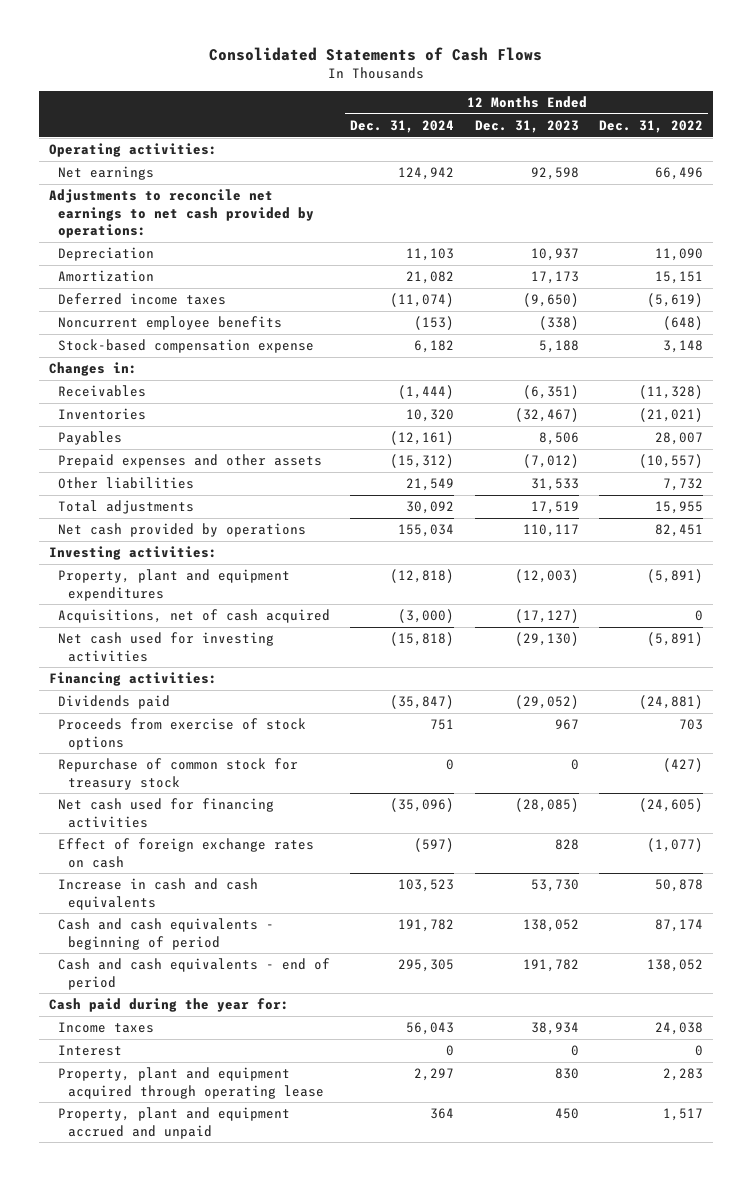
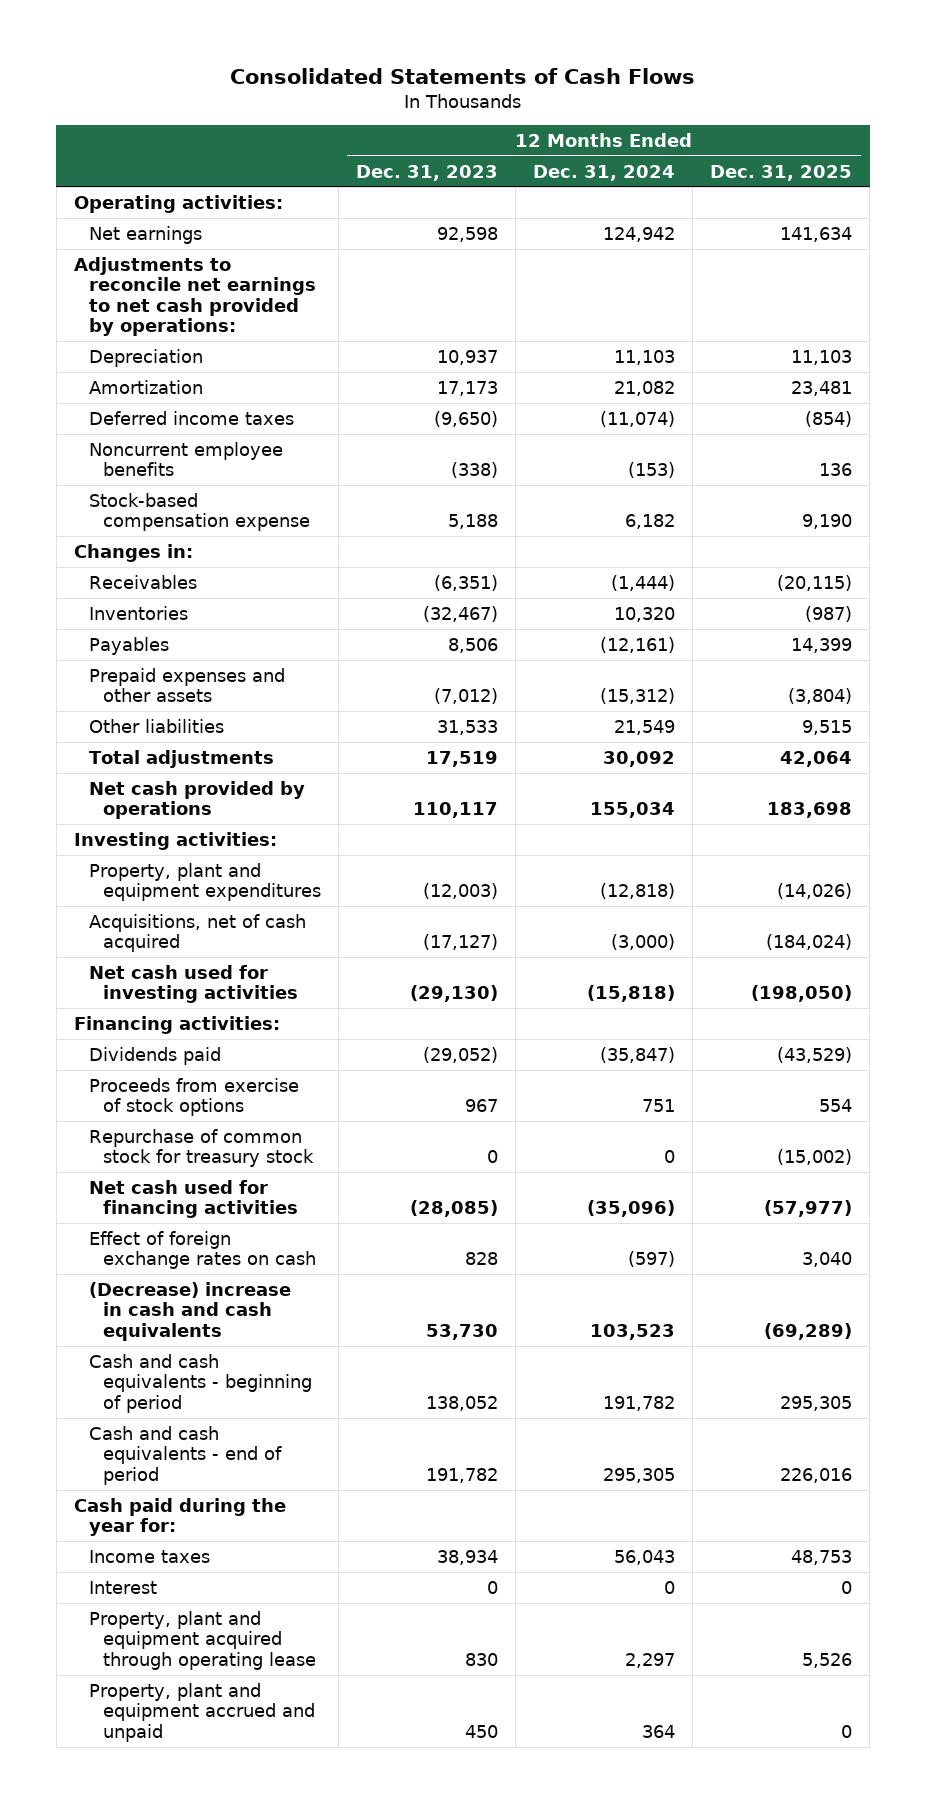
- | 12 Months Ended Dec. 31, 2024 | 12 Months Ended Dec. 31, 2023 | 12 Months Ended Dec. 31, 2022
+ | 12 Months Ended Dec. 31, 2023 | 12 Months Ended Dec. 31, 2024 | 12 Months Ended Dec. 31, 2025
- Increase in cash and cash equivalents | 103,523 | 53,730 | 50,878
+ (Decrease) increase in cash and cash equivalents | 53,730 | 103,523 | (69,289)

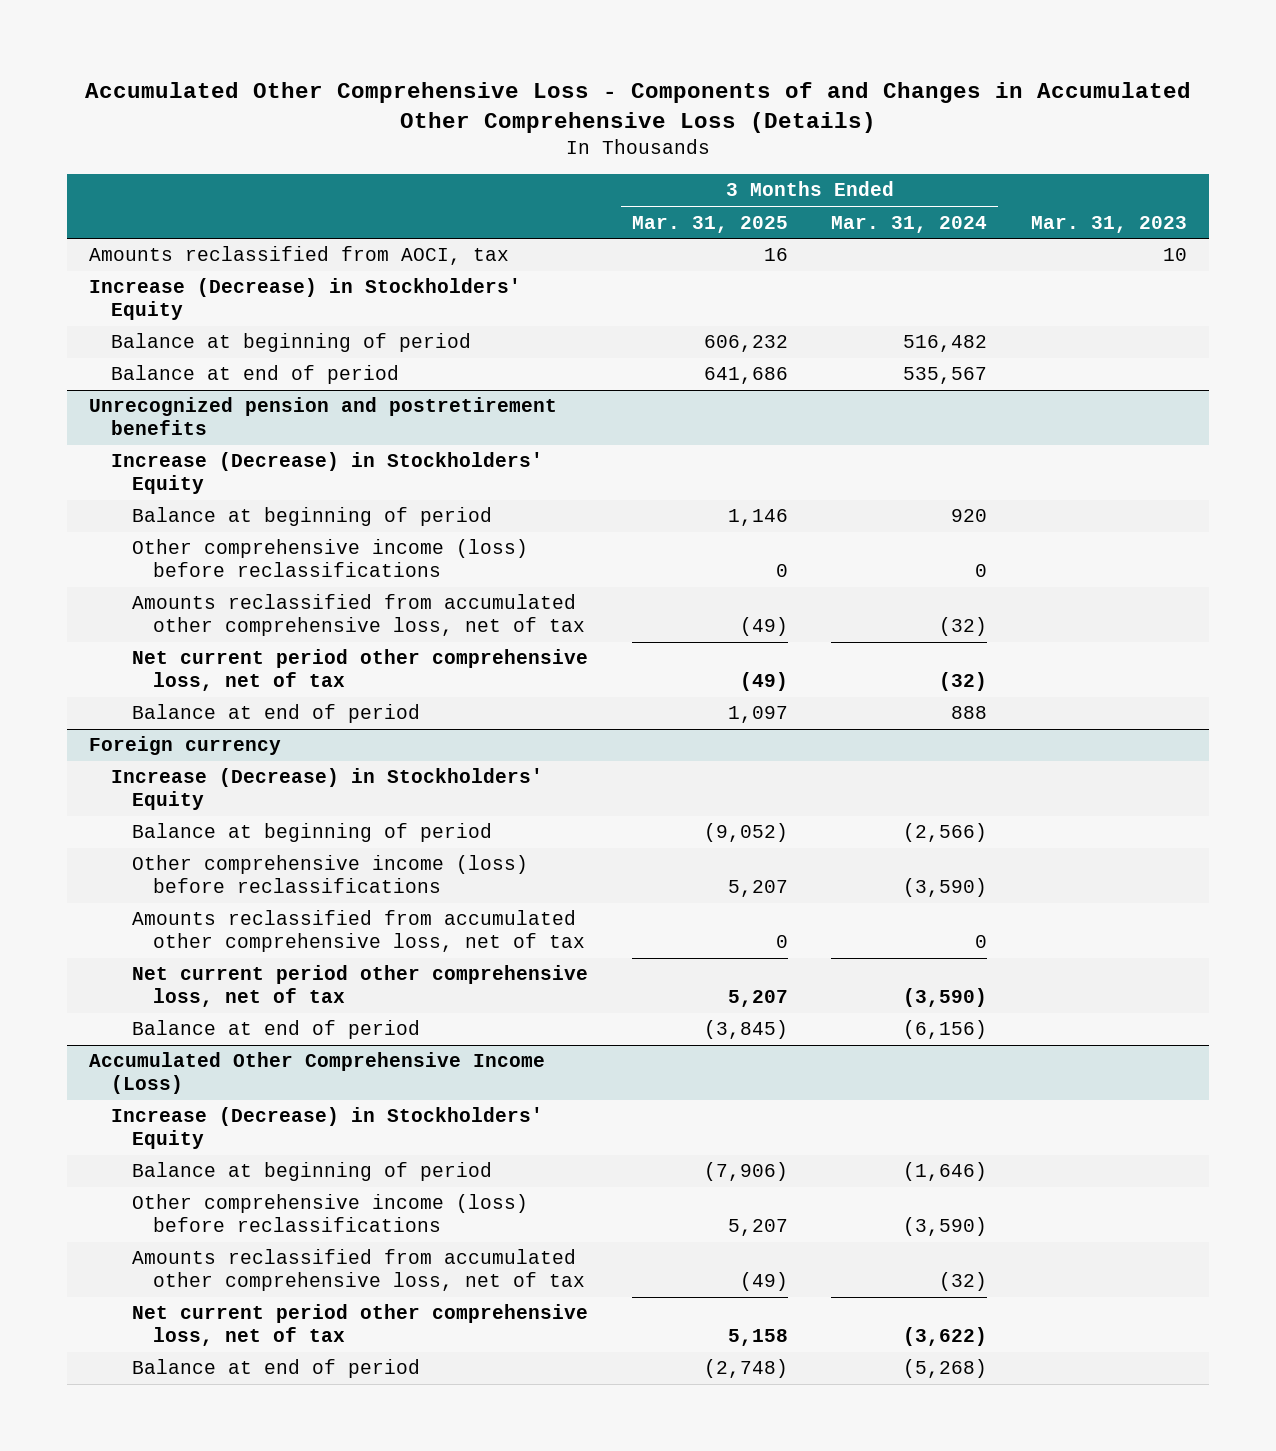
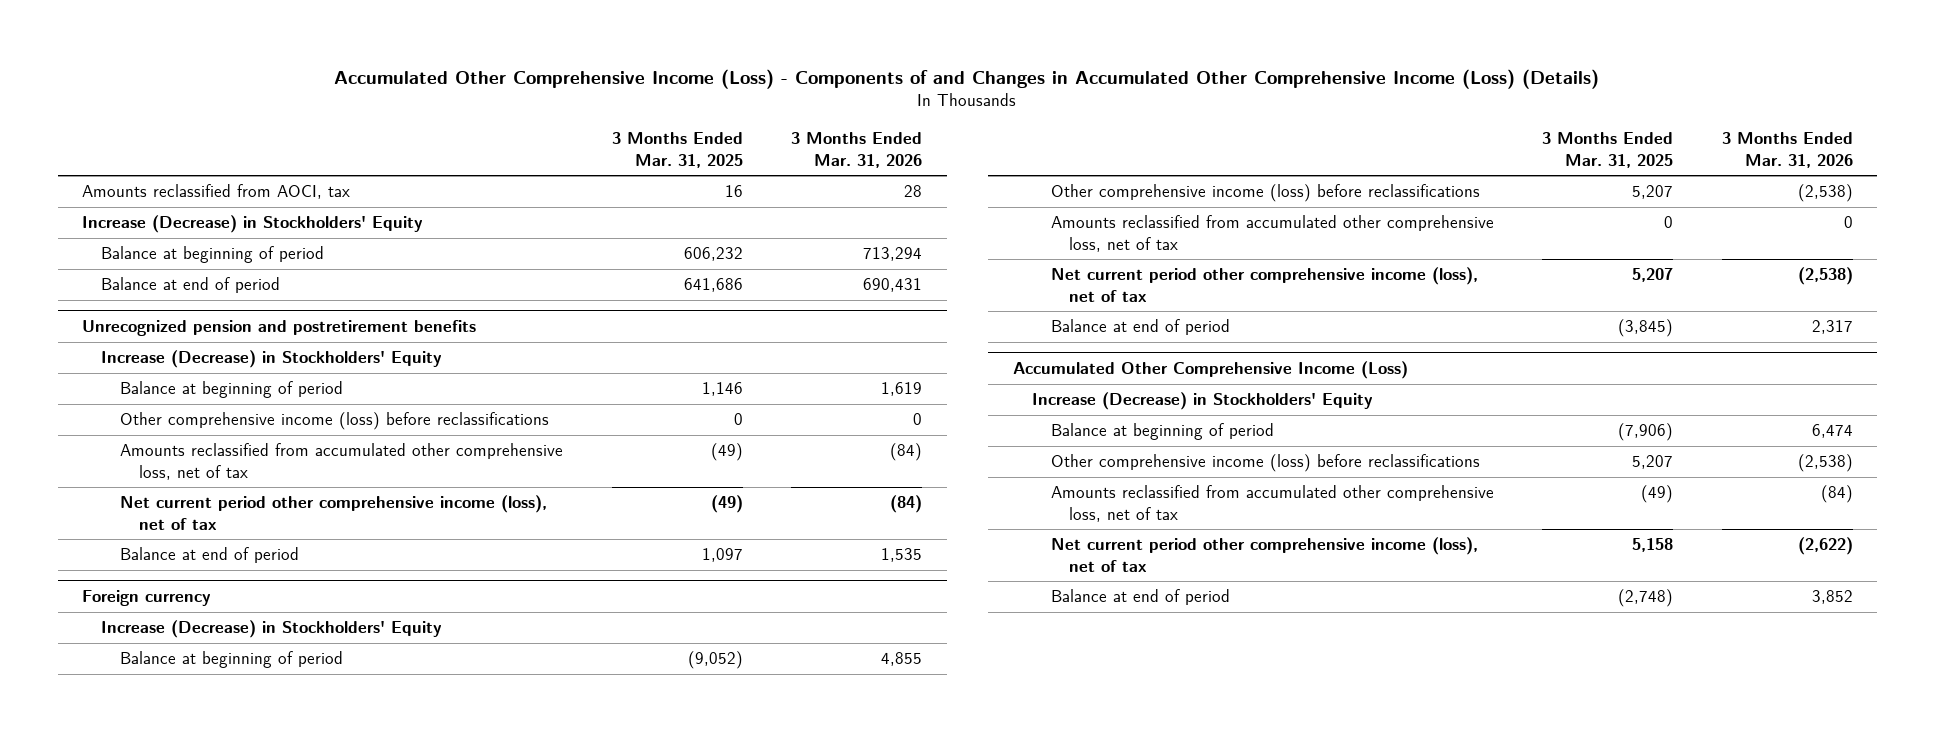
- Accumulated Other Comprehensive Loss - Components of and Changes in Accumulated Other Comprehensive Loss (Details)
+ Accumulated Other Comprehensive Income (Loss) - Components of and Changes in Accumulated Other Comprehensive Income (Loss) (Details)
- | 3 Months Ended Mar. 31, 2025 | 3 Months Ended Mar. 31, 2024 | Mar. 31, 2023
+ | 3 Months Ended Mar. 31, 2025 | 3 Months Ended Mar. 31, 2026
@ Unrecognized pension and postretirement benefits
- Net current period other comprehensive loss, net of tax | (49) | (32) |
+ Net current period other comprehensive income (loss), net of tax | (49) | (84)
@ Foreign currency
- Net current period other comprehensive loss, net of tax | 5,207 | (3,590) |
+ Net current period other comprehensive income (loss), net of tax | 5,207 | (2,538)
@ Accumulated Other Comprehensive Income (Loss)
- Net current period other comprehensive loss, net of tax | 5,158 | (3,622) |
+ Net current period other comprehensive income (loss), net of tax | 5,158 | (2,622)

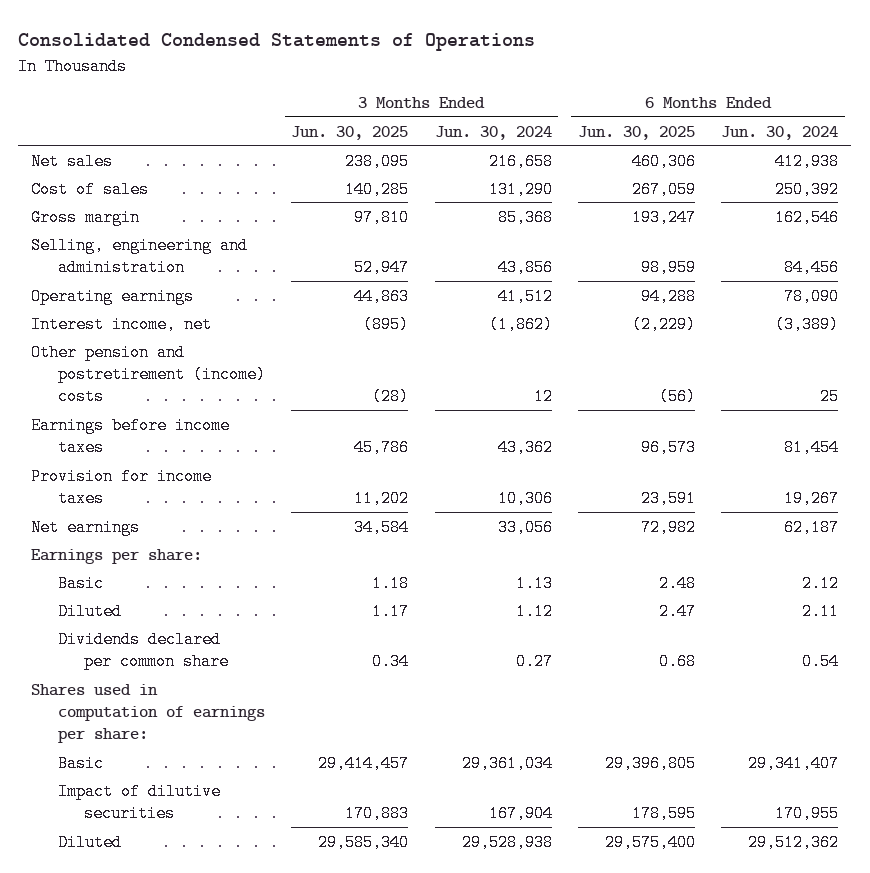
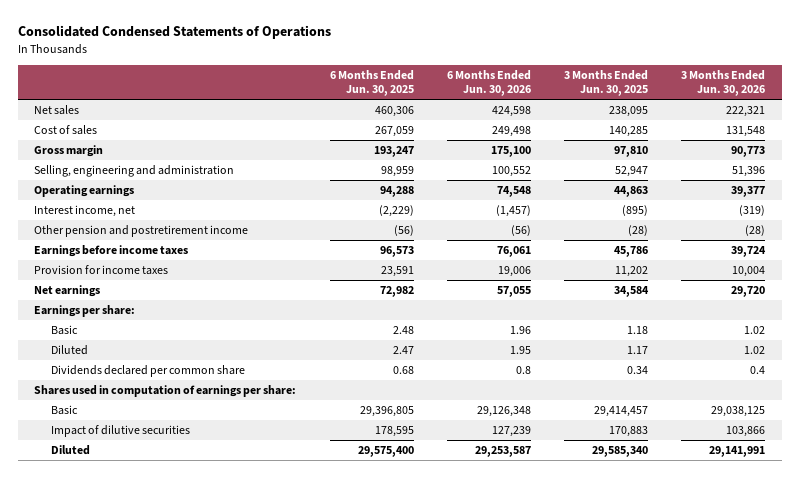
- | 3 Months Ended Jun. 30, 2025 | 3 Months Ended Jun. 30, 2024 | 6 Months Ended Jun. 30, 2025 | 6 Months Ended Jun. 30, 2024
+ | 6 Months Ended Jun. 30, 2025 | 6 Months Ended Jun. 30, 2026 | 3 Months Ended Jun. 30, 2025 | 3 Months Ended Jun. 30, 2026
- Other pension and postretirement (income) costs | (28) | 12 | (56) | 25
+ Other pension and postretirement income | (56) | (56) | (28) | (28)

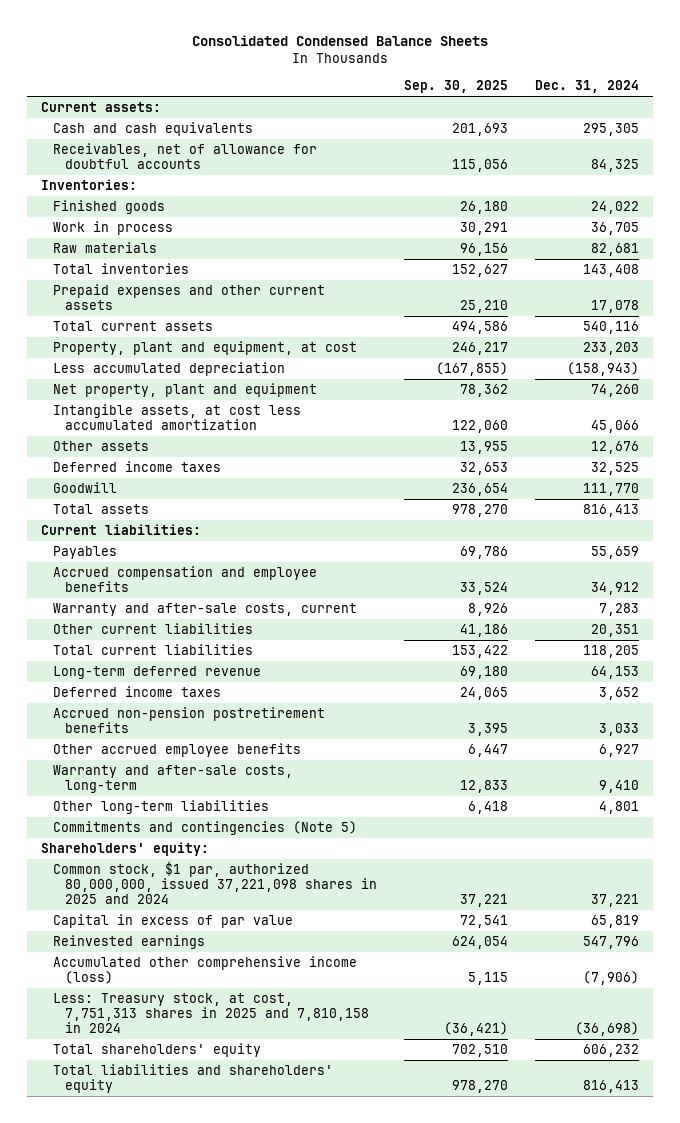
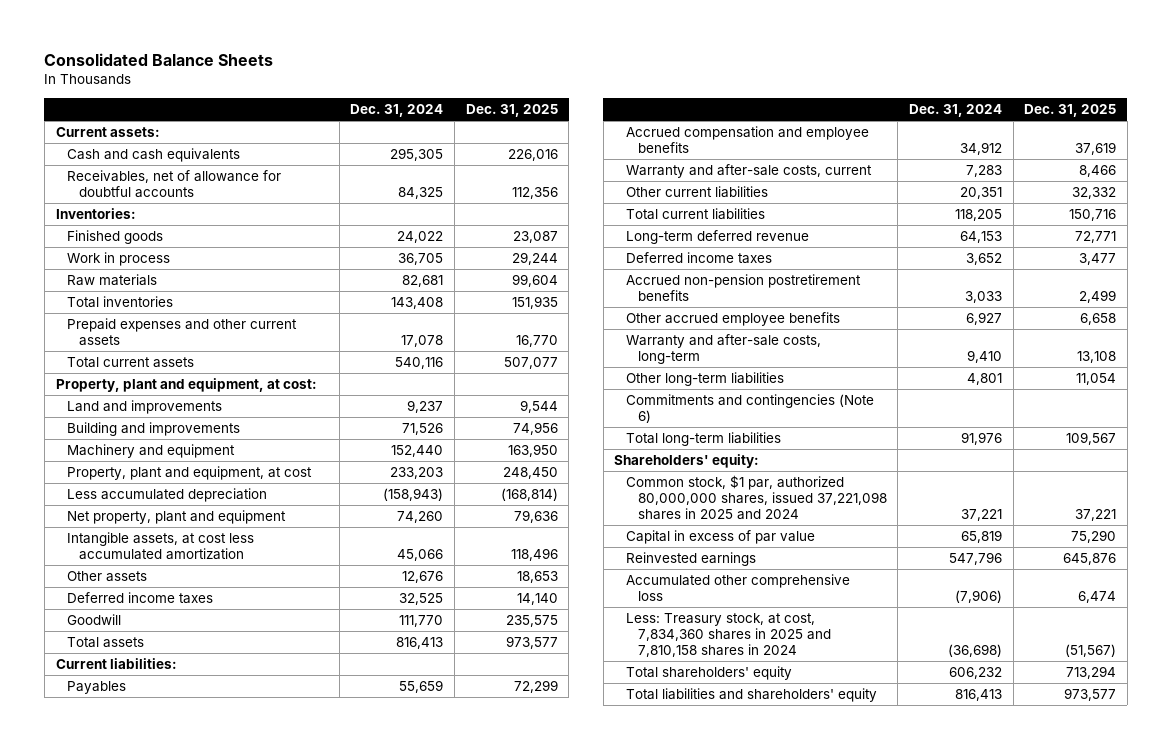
- Consolidated Condensed Balance Sheets
+ Consolidated Balance Sheets
- | Sep. 30, 2025 | Dec. 31, 2024
+ | Dec. 31, 2024 | Dec. 31, 2025
+ Property, plant and equipment, at cost:
+ Land and improvements | 9,237 | 9,544
+ Building and improvements | 71,526 | 74,956
+ Machinery and equipment | 152,440 | 163,950
- Commitments and contingencies (Note 5)
+ Commitments and contingencies (Note 6)
+ Total long-term liabilities | 91,976 | 109,567
- Common stock, $1 par, authorized 80,000,000, issued 37,221,098 shares in 2025 and 2024 | 37,221 | 37,221
+ Common stock, $1 par, authorized 80,000,000 shares, issued 37,221,098 shares in 2025 and 2024 | 37,221 | 37,221
- Accumulated other comprehensive income (loss) | 5,115 | (7,906)
- Less: Treasury stock, at cost, 7,751,313 shares in 2025 and 7,810,158 in 2024 | (36,421) | (36,698)
+ Accumulated other comprehensive loss | (7,906) | 6,474
+ Less: Treasury stock, at cost, 7,834,360 shares in 2025 and 7,810,158 shares in 2024 | (36,698) | (51,567)

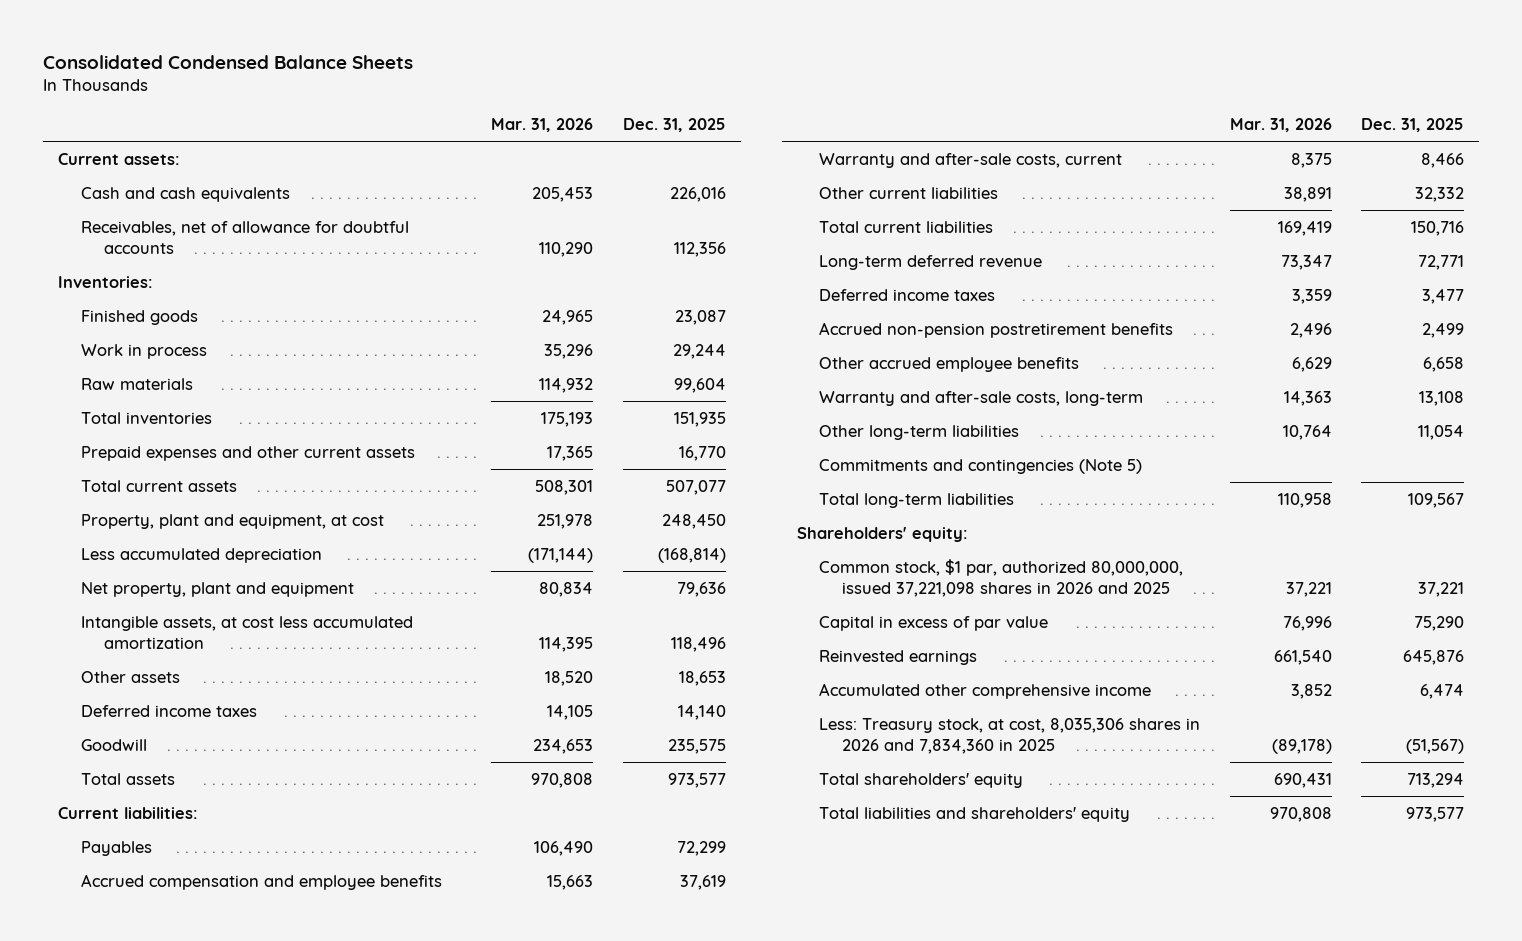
- Consolidated Balance Sheets
+ Consolidated Condensed Balance Sheets
- | Dec. 31, 2024 | Dec. 31, 2025
+ | Mar. 31, 2026 | Dec. 31, 2025
- Property, plant and equipment, at cost:
- Land and improvements | 9,237 | 9,544
- Building and improvements | 71,526 | 74,956
- Machinery and equipment | 152,440 | 163,950
- Commitments and contingencies (Note 6)
+ Commitments and contingencies (Note 5)
- Common stock, $1 par, authorized 80,000,000 shares, issued 37,221,098 shares in 2025 and 2024 | 37,221 | 37,221
+ Common stock, $1 par, authorized 80,000,000, issued 37,221,098 shares in 2026 and 2025 | 37,221 | 37,221
- Accumulated other comprehensive loss | (7,906) | 6,474
- Less: Treasury stock, at cost, 7,834,360 shares in 2025 and 7,810,158 shares in 2024 | (36,698) | (51,567)
+ Accumulated other comprehensive income | 3,852 | 6,474
+ Less: Treasury stock, at cost, 8,035,306 shares in 2026 and 7,834,360 in 2025 | (89,178) | (51,567)

